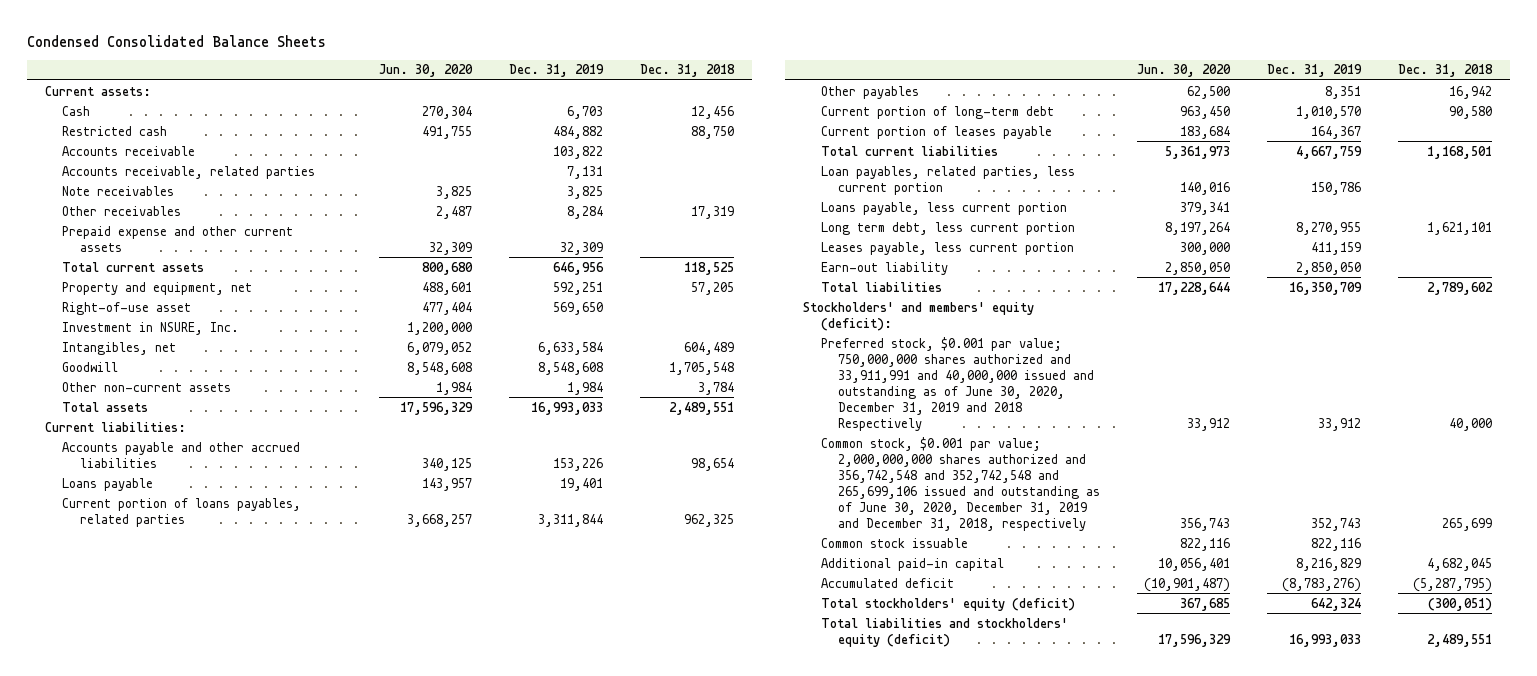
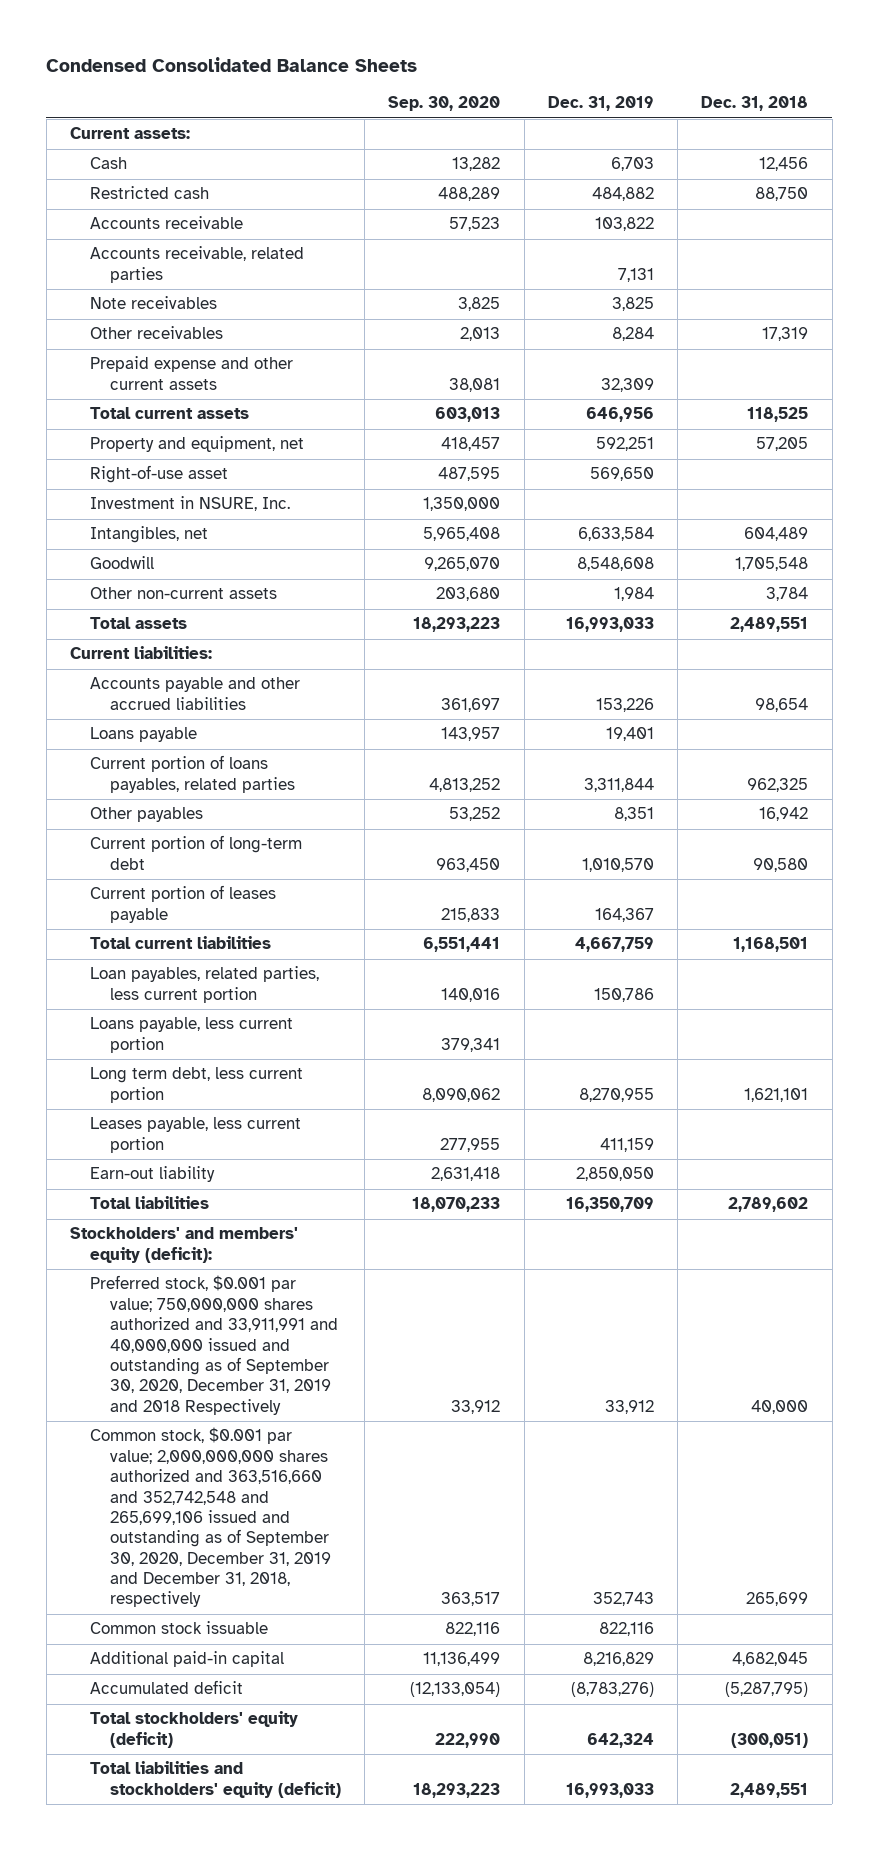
- | Jun. 30, 2020 | Dec. 31, 2019 | Dec. 31, 2018
+ | Sep. 30, 2020 | Dec. 31, 2019 | Dec. 31, 2018
- Preferred stock, $0.001 par value; 750,000,000 shares authorized and 33,911,991 and 40,000,000 issued and outstanding as of June 30, 2020, December 31, 2019 and 2018 Respectively | 33,912 | 33,912 | 40,000
- Common stock, $0.001 par value; 2,000,000,000 shares authorized and 356,742,548 and 352,742,548 and 265,699,106 issued and outstanding as of June 30, 2020, December 31, 2019 and December 31, 2018, respectively | 356,743 | 352,743 | 265,699
+ Preferred stock, $0.001 par value; 750,000,000 shares authorized and 33,911,991 and 40,000,000 issued and outstanding as of September 30, 2020, December 31, 2019 and 2018 Respectively | 33,912 | 33,912 | 40,000
+ Common stock, $0.001 par value; 2,000,000,000 shares authorized and 363,516,660 and 352,742,548 and 265,699,106 issued and outstanding as of September 30, 2020, December 31, 2019 and December 31, 2018, respectively | 363,517 | 352,743 | 265,699

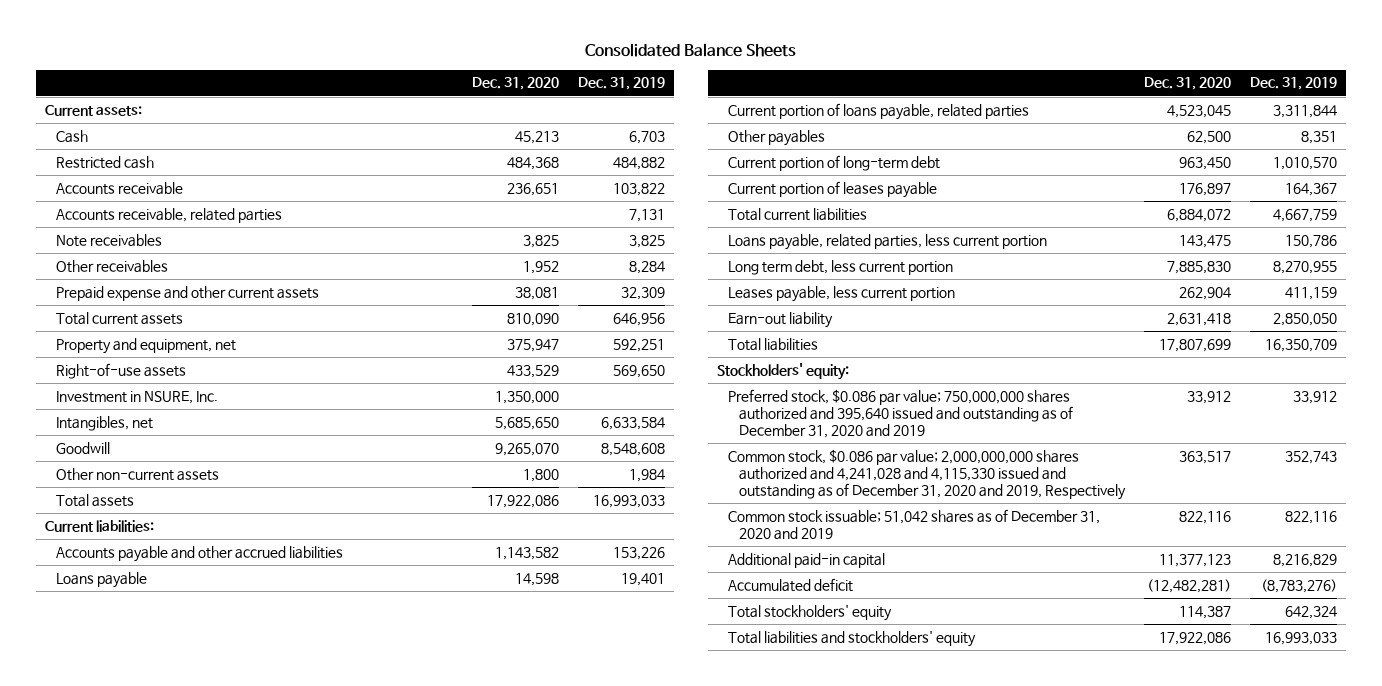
- Condensed Consolidated Balance Sheets
+ Consolidated Balance Sheets
- | Sep. 30, 2020 | Dec. 31, 2019 | Dec. 31, 2018
+ | Dec. 31, 2020 | Dec. 31, 2019
- Right-of-use asset | 487,595 | 569,650 |
+ Right-of-use assets | 433,529 | 569,650
- Current portion of loans payables, related parties | 4,813,252 | 3,311,844 | 962,325
+ Current portion of loans payable, related parties | 4,523,045 | 3,311,844
- Loan payables, related parties, less current portion | 140,016 | 150,786 |
- Loans payable, less current portion | 379,341 | |
+ Loans payable, related parties, less current portion | 143,475 | 150,786
- Stockholders' and members' equity (deficit):
- Preferred stock, $0.001 par value; 750,000,000 shares authorized and 33,911,991 and 40,000,000 issued and outstanding as of September 30, 2020, December 31, 2019 and 2018 Respectively | 33,912 | 33,912 | 40,000
- Common stock, $0.001 par value; 2,000,000,000 shares authorized and 363,516,660 and 352,742,548 and 265,699,106 issued and outstanding as of September 30, 2020, December 31, 2019 and December 31, 2018, respectively | 363,517 | 352,743 | 265,699
- Common stock issuable | 822,116 | 822,116 |
+ Stockholders' equity:
+ Preferred stock, $0.086 par value; 750,000,000 shares authorized and 395,640 issued and outstanding as of December 31, 2020 and 2019 | 33,912 | 33,912
+ Common stock, $0.086 par value; 2,000,000,000 shares authorized and 4,241,028 and 4,115,330 issued and outstanding as of December 31, 2020 and 2019, Respectively | 363,517 | 352,743
+ Common stock issuable; 51,042 shares as of December 31, 2020 and 2019 | 822,116 | 822,116
- Total stockholders' equity (deficit) | 222,990 | 642,324 | (300,051)
- Total liabilities and stockholders' equity (deficit) | 18,293,223 | 16,993,033 | 2,489,551
+ Total stockholders' equity | 114,387 | 642,324
+ Total liabilities and stockholders' equity | 17,922,086 | 16,993,033

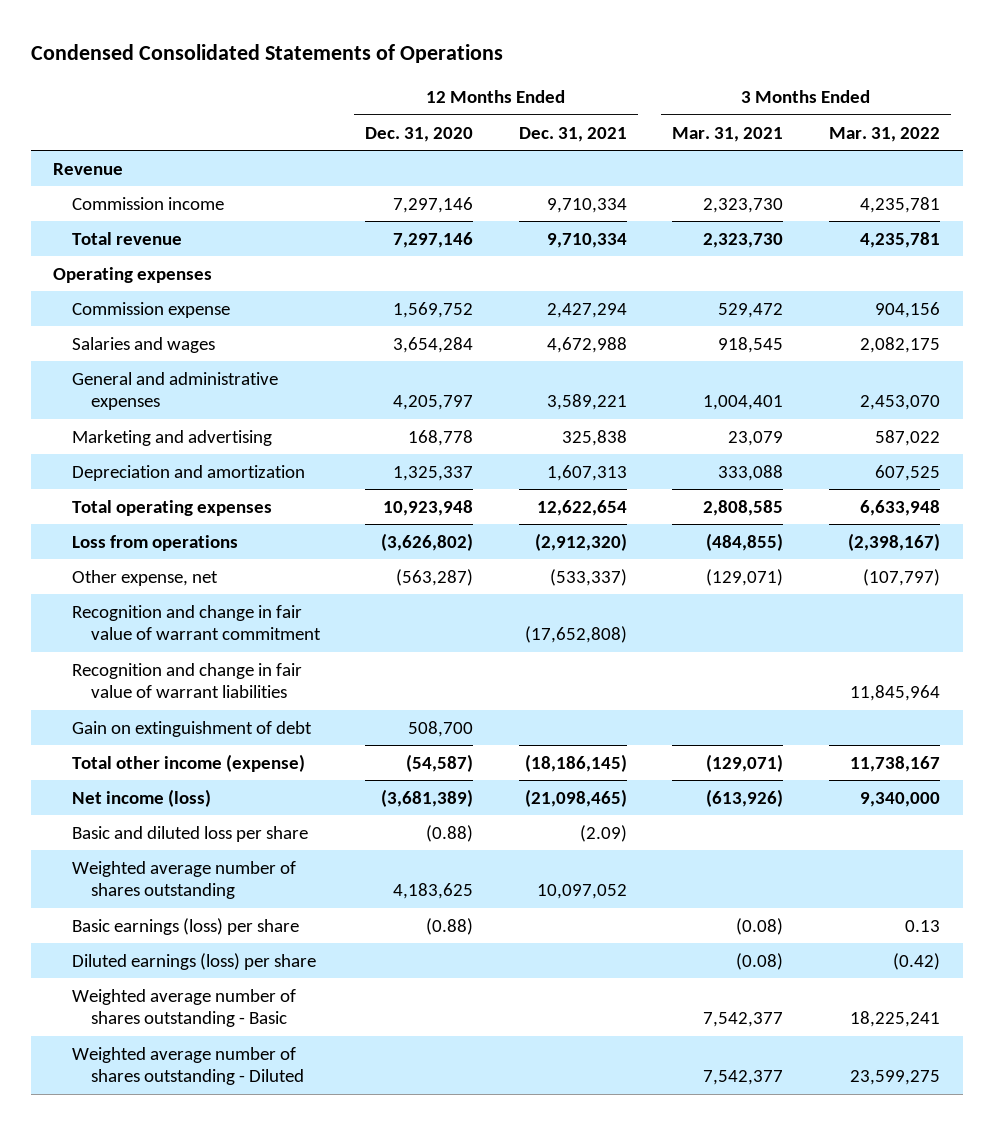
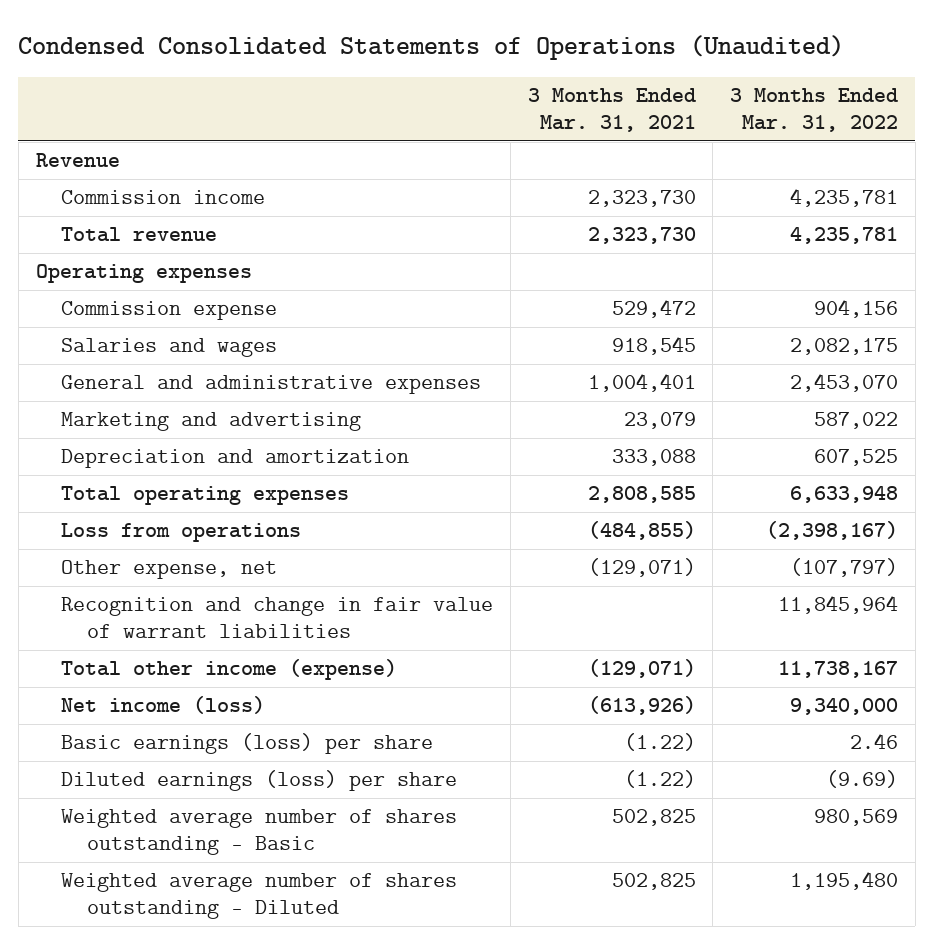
- Condensed Consolidated Statements of Operations
+ Condensed Consolidated Statements of Operations (Unaudited)
- | 12 Months Ended Dec. 31, 2020 | 12 Months Ended Dec. 31, 2021 | 3 Months Ended Mar. 31, 2021 | 3 Months Ended Mar. 31, 2022
+ | 3 Months Ended Mar. 31, 2021 | 3 Months Ended Mar. 31, 2022
- Recognition and change in fair value of warrant commitment | | (17,652,808) | |
- Gain on extinguishment of debt | 508,700 | | |
- Basic and diluted loss per share | (0.88) | (2.09) | |
- Weighted average number of shares outstanding | 4,183,625 | 10,097,052 | |
- Basic earnings (loss) per share | (0.88) | | (0.08) | 0.13
- Diluted earnings (loss) per share | | | (0.08) | (0.42)
- Weighted average number of shares outstanding - Basic | | | 7,542,377 | 18,225,241
- Weighted average number of shares outstanding - Diluted | | | 7,542,377 | 23,599,275
+ Basic earnings (loss) per share | (1.22) | 2.46
+ Diluted earnings (loss) per share | (1.22) | (9.69)
+ Weighted average number of shares outstanding - Basic | 502,825 | 980,569
+ Weighted average number of shares outstanding - Diluted | 502,825 | 1,195,480

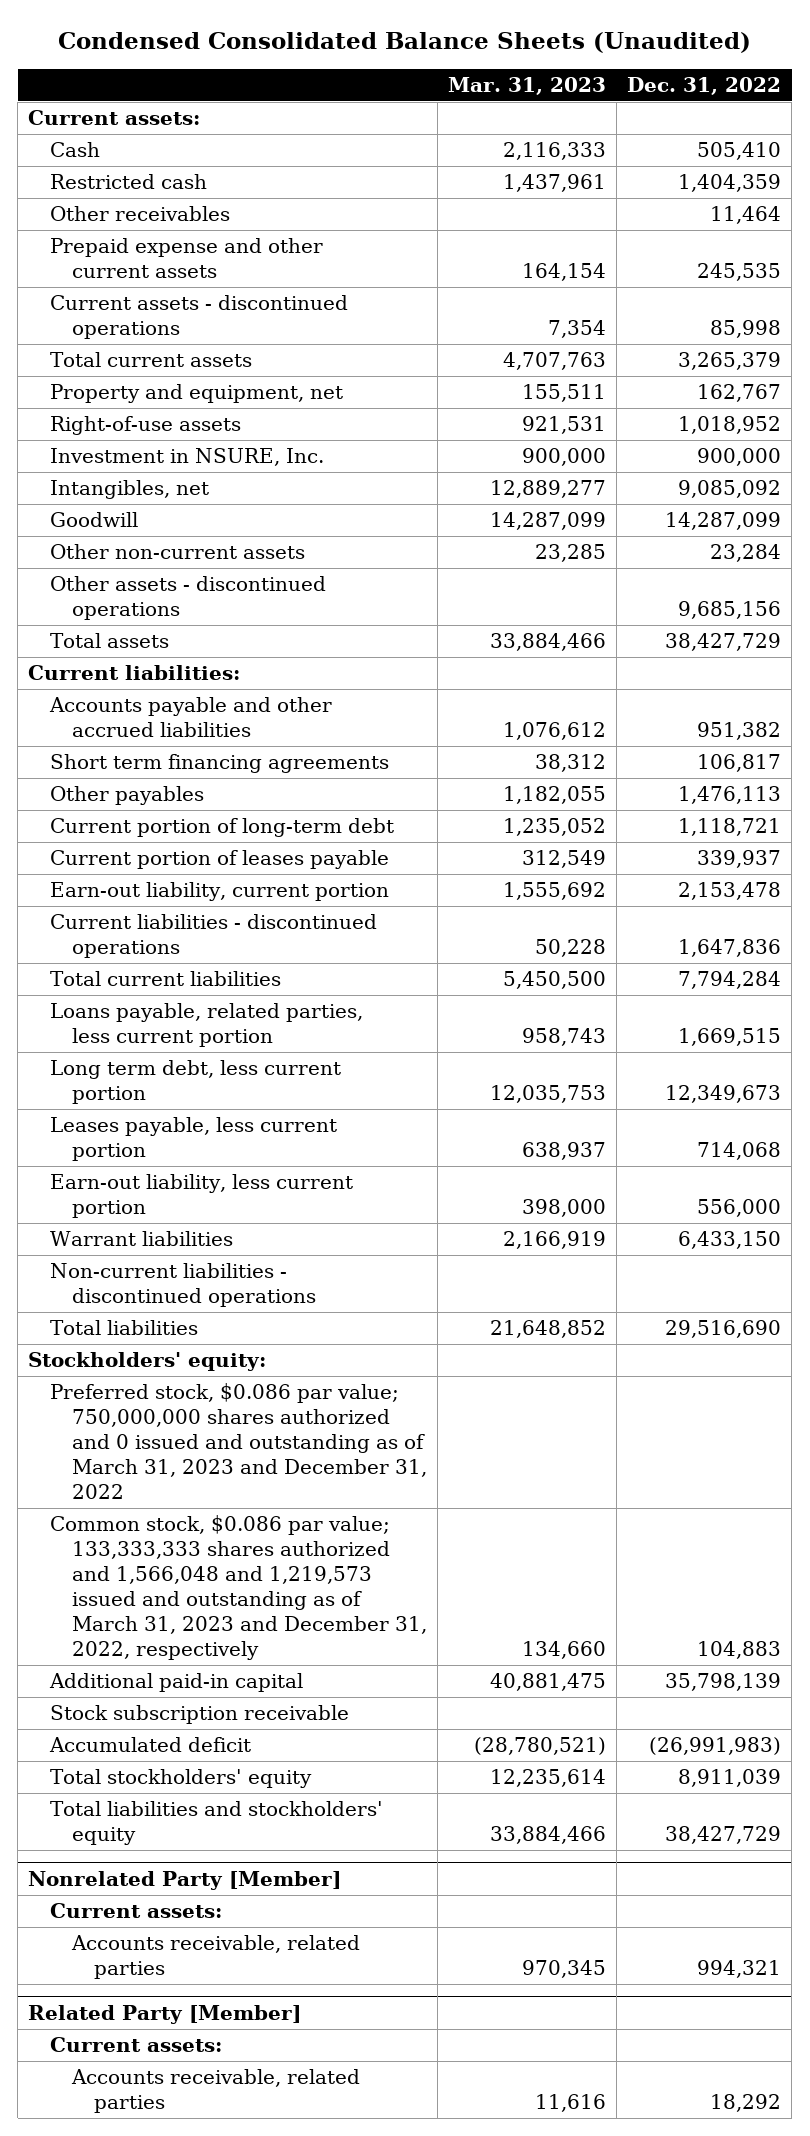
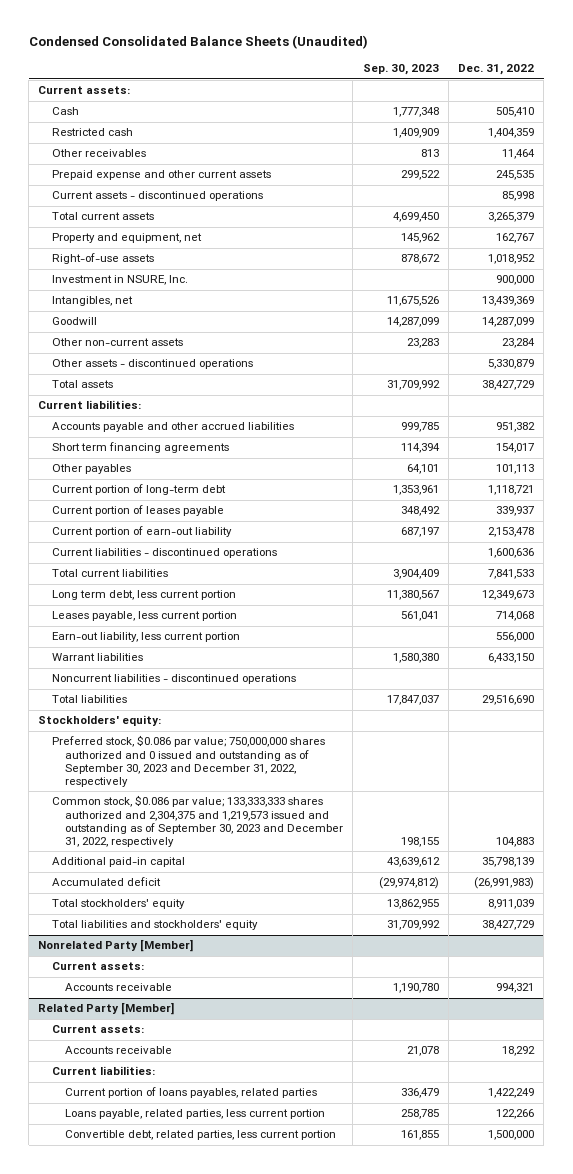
- | Mar. 31, 2023 | Dec. 31, 2022
+ | Sep. 30, 2023 | Dec. 31, 2022
- Intangibles, net | 12,889,277 | 9,085,092
+ Intangibles, net | 11,675,526 | 13,439,369
- Other assets - discontinued operations | | 9,685,156
+ Other assets - discontinued operations | | 5,330,879
- Short term financing agreements | 38,312 | 106,817
- Other payables | 1,182,055 | 1,476,113
+ Short term financing agreements | 114,394 | 154,017
+ Other payables | 64,101 | 101,113
- Earn-out liability, current portion | 1,555,692 | 2,153,478
- Current liabilities - discontinued operations | 50,228 | 1,647,836
- Total current liabilities | 5,450,500 | 7,794,284
- Loans payable, related parties, less current portion | 958,743 | 1,669,515
+ Current portion of earn-out liability | 687,197 | 2,153,478
+ Current liabilities - discontinued operations | | 1,600,636
+ Total current liabilities | 3,904,409 | 7,841,533
- Non-current liabilities - discontinued operations
+ Noncurrent liabilities - discontinued operations
- Preferred stock, $0.086 par value; 750,000,000 shares authorized and 0 issued and outstanding as of March 31, 2023 and December 31, 2022
- Common stock, $0.086 par value; 133,333,333 shares authorized and 1,566,048 and 1,219,573 issued and outstanding as of March 31, 2023 and December 31, 2022, respectively | 134,660 | 104,883
+ Preferred stock, $0.086 par value; 750,000,000 shares authorized and 0 issued and outstanding as of September 30, 2023 and December 31, 2022, respectively
+ Common stock, $0.086 par value; 133,333,333 shares authorized and 2,304,375 and 1,219,573 issued and outstanding as of September 30, 2023 and December 31, 2022, respectively | 198,155 | 104,883
- Stock subscription receivable
@ Nonrelated Party [Member]
- Accounts receivable, related parties | 970,345 | 994,321
+ Accounts receivable | 1,190,780 | 994,321
@ Related Party [Member]
- Accounts receivable, related parties | 11,616 | 18,292
+ Accounts receivable | 21,078 | 18,292
+ Current liabilities:
+ Current portion of loans payables, related parties | 336,479 | 1,422,249
+ Loans payable, related parties, less current portion | 258,785 | 122,266
+ Convertible debt, related parties, less current portion | 161,855 | 1,500,000

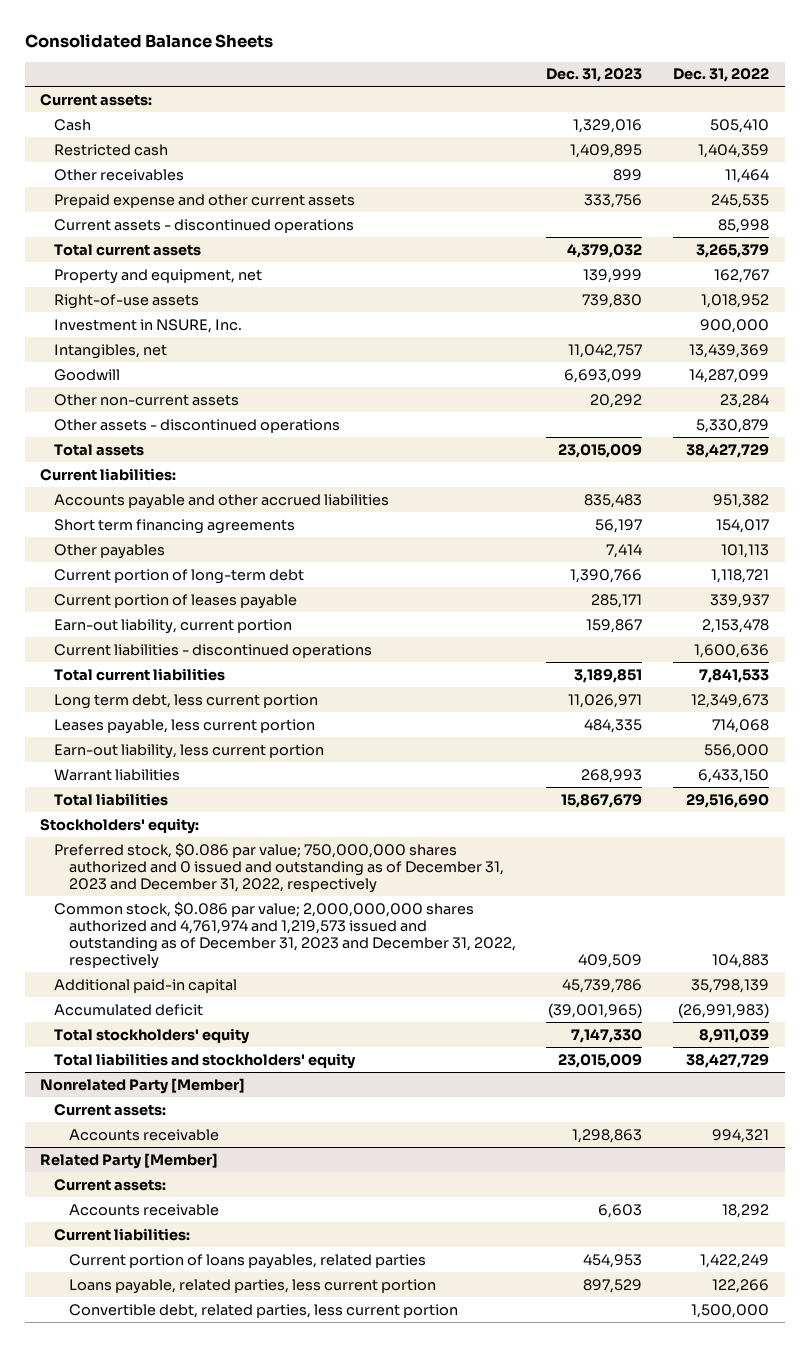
- Condensed Consolidated Balance Sheets (Unaudited)
+ Consolidated Balance Sheets
- | Sep. 30, 2023 | Dec. 31, 2022
+ | Dec. 31, 2023 | Dec. 31, 2022
- Current portion of earn-out liability | 687,197 | 2,153,478
+ Earn-out liability, current portion | 159,867 | 2,153,478
- Noncurrent liabilities - discontinued operations
- Preferred stock, $0.086 par value; 750,000,000 shares authorized and 0 issued and outstanding as of September 30, 2023 and December 31, 2022, respectively
- Common stock, $0.086 par value; 133,333,333 shares authorized and 2,304,375 and 1,219,573 issued and outstanding as of September 30, 2023 and December 31, 2022, respectively | 198,155 | 104,883
+ Preferred stock, $0.086 par value; 750,000,000 shares authorized and 0 issued and outstanding as of December 31, 2023 and December 31, 2022, respectively
+ Common stock, $0.086 par value; 2,000,000,000 shares authorized and 4,761,974 and 1,219,573 issued and outstanding as of December 31, 2023 and December 31, 2022, respectively | 409,509 | 104,883

